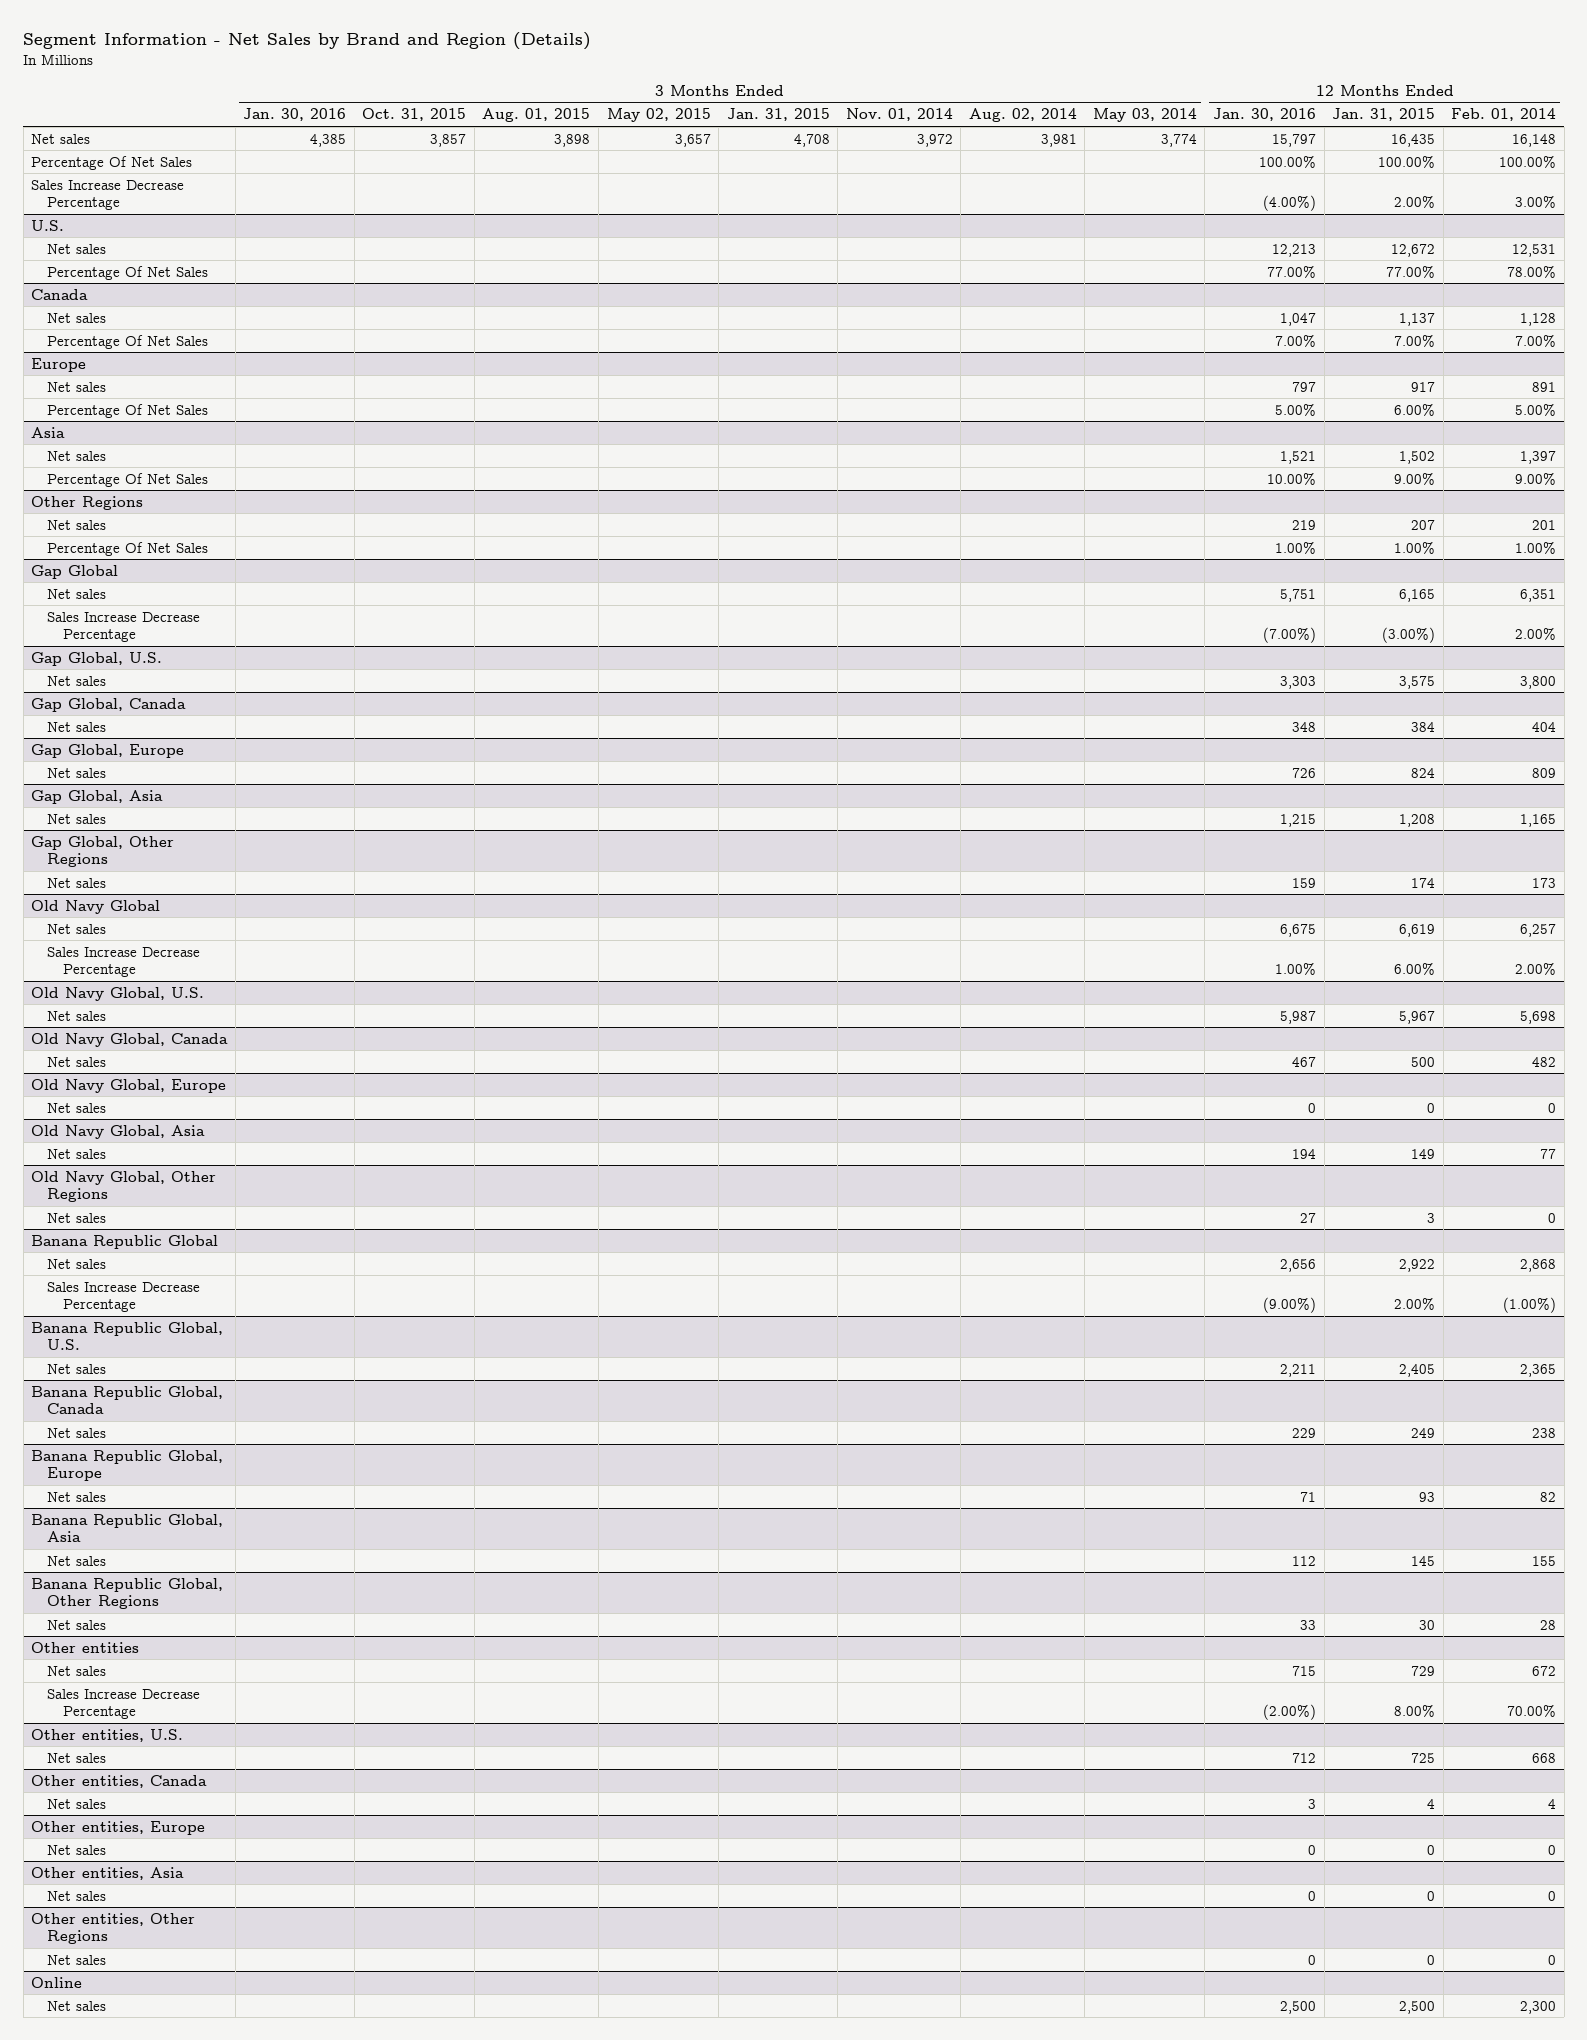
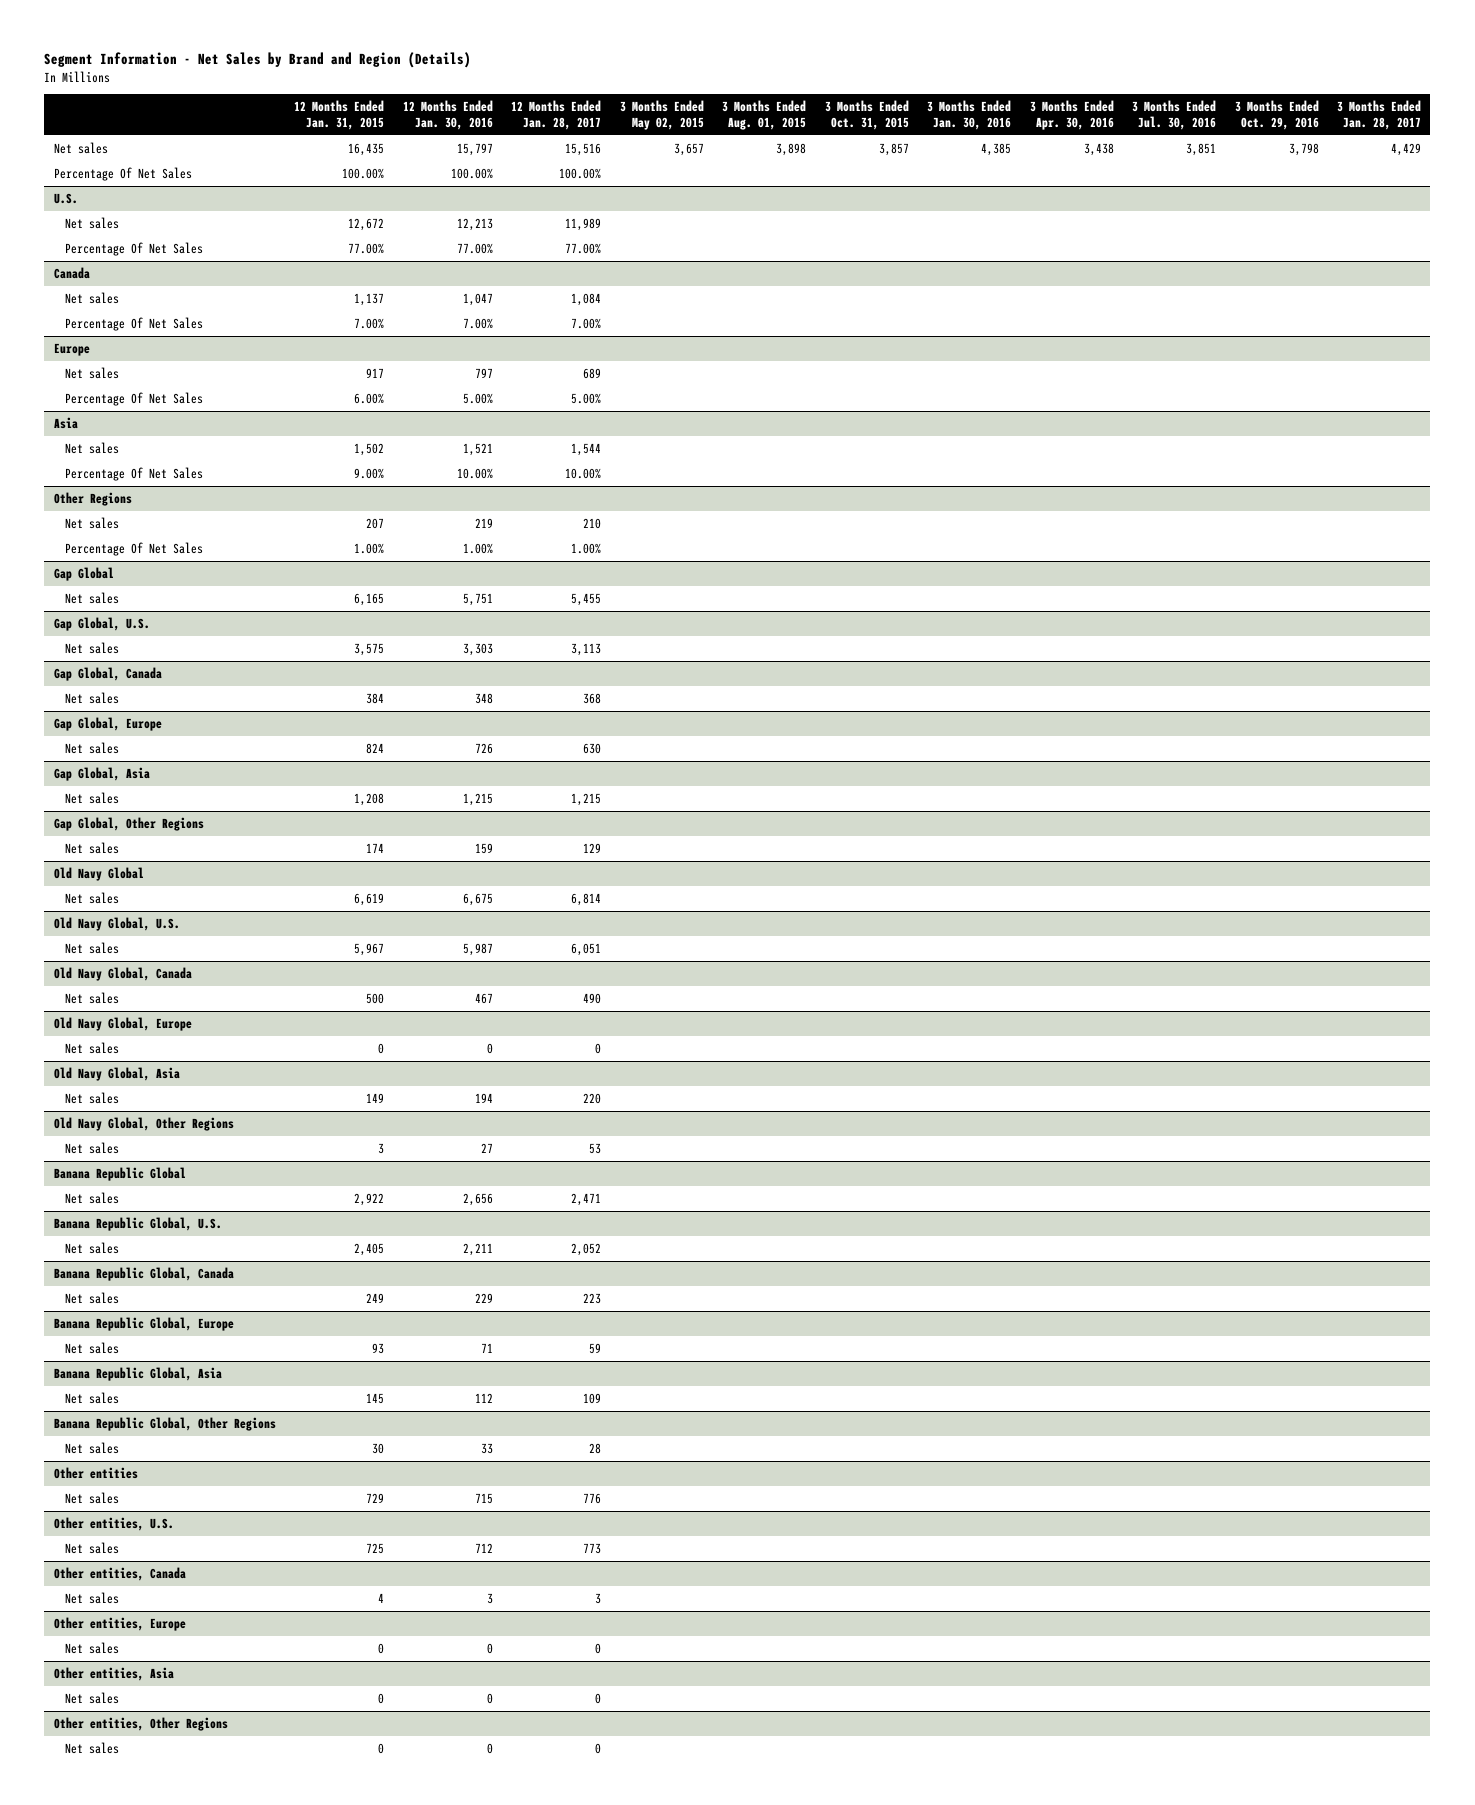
- | 3 Months Ended Jan. 30, 2016 | 3 Months Ended Oct. 31, 2015 | 3 Months Ended Aug. 01, 2015 | 3 Months Ended May 02, 2015 | 3 Months Ended Jan. 31, 2015 | 3 Months Ended Nov. 01, 2014 | 3 Months Ended Aug. 02, 2014 | 3 Months Ended May 03, 2014 | 12 Months Ended Jan. 30, 2016 | 12 Months Ended Jan. 31, 2015 | 12 Months Ended Feb. 01, 2014
+ | 12 Months Ended Jan. 31, 2015 | 12 Months Ended Jan. 30, 2016 | 12 Months Ended Jan. 28, 2017 | 3 Months Ended May 02, 2015 | 3 Months Ended Aug. 01, 2015 | 3 Months Ended Oct. 31, 2015 | 3 Months Ended Jan. 30, 2016 | 3 Months Ended Apr. 30, 2016 | 3 Months Ended Jul. 30, 2016 | 3 Months Ended Oct. 29, 2016 | 3 Months Ended Jan. 28, 2017
- Sales Increase Decrease Percentage | | | | | | | | | (4.00%) | 2.00% | 3.00%
@ Gap Global
- Sales Increase Decrease Percentage | | | | | | | | | (7.00%) | (3.00%) | 2.00%
@ Old Navy Global
- Sales Increase Decrease Percentage | | | | | | | | | 1.00% | 6.00% | 2.00%
@ Banana Republic Global
- Sales Increase Decrease Percentage | | | | | | | | | (9.00%) | 2.00% | (1.00%)
@ Other entities
- Sales Increase Decrease Percentage | | | | | | | | | (2.00%) | 8.00% | 70.00%
- Online
- Net sales | | | | | | | | | 2,500 | 2,500 | 2,300

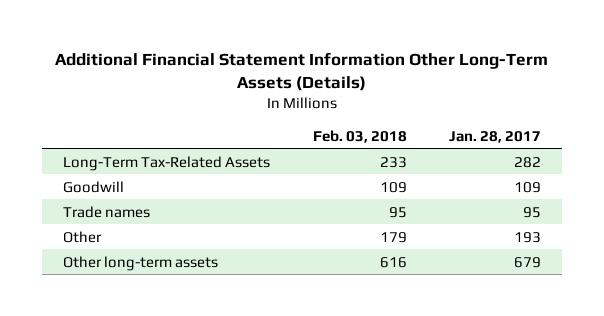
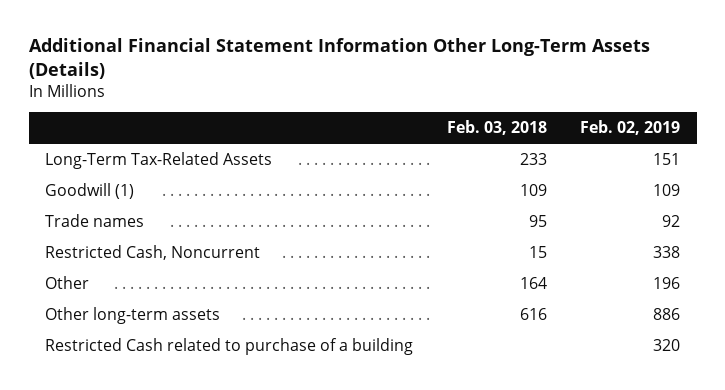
- | Feb. 03, 2018 | Jan. 28, 2017
+ | Feb. 03, 2018 | Feb. 02, 2019
- Goodwill | 109 | 109
+ Goodwill (1) | 109 | 109
- Other | 179 | 193
+ Restricted Cash, Noncurrent | 15 | 338
+ Other | 164 | 196
+ Restricted Cash related to purchase of a building | | 320

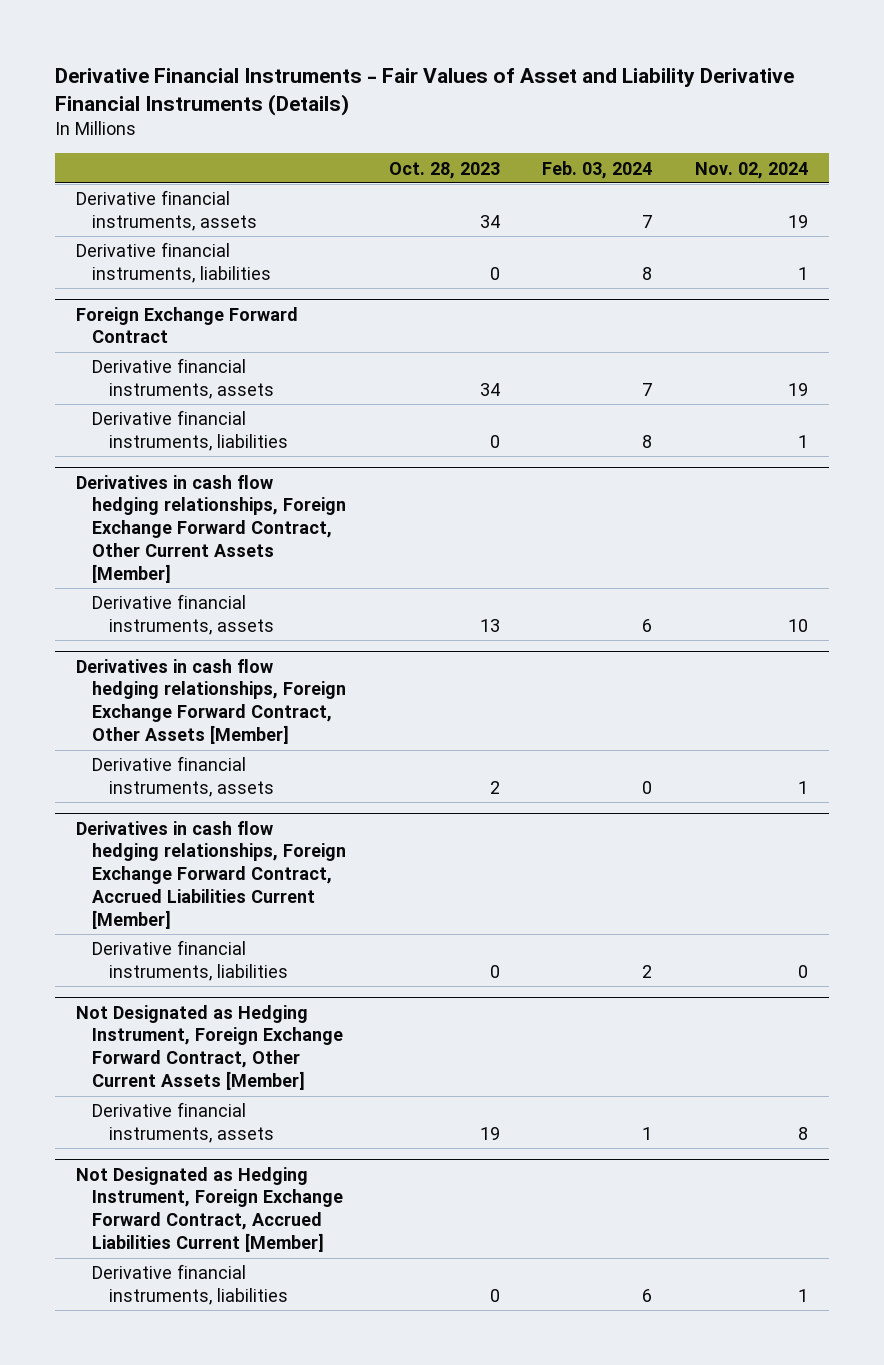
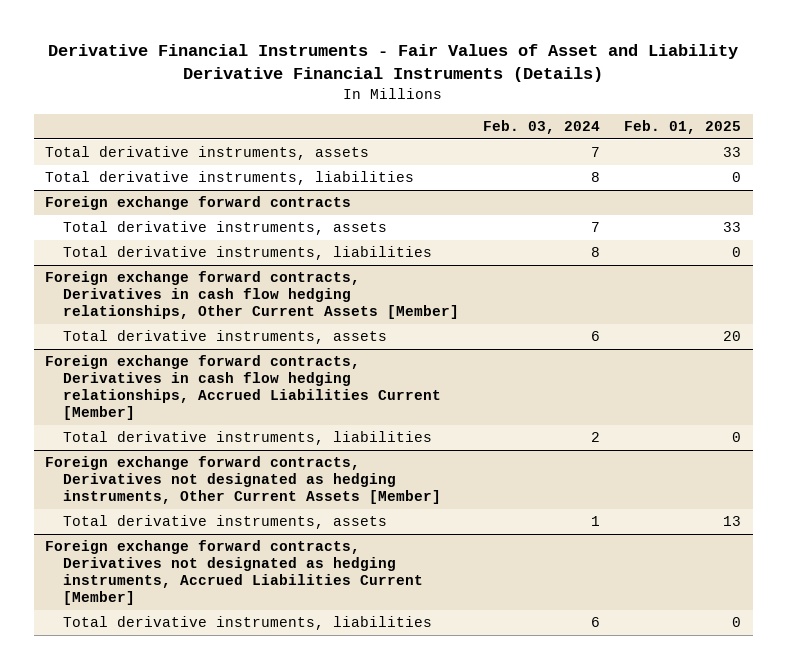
- | Oct. 28, 2023 | Feb. 03, 2024 | Nov. 02, 2024
+ | Feb. 03, 2024 | Feb. 01, 2025
- Derivative financial instruments, assets | 34 | 7 | 19
- Derivative financial instruments, liabilities | 0 | 8 | 1
- Foreign Exchange Forward Contract
- Derivative financial instruments, assets | 34 | 7 | 19
- Derivative financial instruments, liabilities | 0 | 8 | 1
- Derivatives in cash flow hedging relationships, Foreign Exchange Forward Contract, Other Current Assets [Member]
- Derivative financial instruments, assets | 13 | 6 | 10
- Derivatives in cash flow hedging relationships, Foreign Exchange Forward Contract, Other Assets [Member]
- Derivative financial instruments, assets | 2 | 0 | 1
- Derivatives in cash flow hedging relationships, Foreign Exchange Forward Contract, Accrued Liabilities Current [Member]
- Derivative financial instruments, liabilities | 0 | 2 | 0
- Not Designated as Hedging Instrument, Foreign Exchange Forward Contract, Other Current Assets [Member]
- Derivative financial instruments, assets | 19 | 1 | 8
- Not Designated as Hedging Instrument, Foreign Exchange Forward Contract, Accrued Liabilities Current [Member]
- Derivative financial instruments, liabilities | 0 | 6 | 1
+ Total derivative instruments, assets | 7 | 33
+ Total derivative instruments, liabilities | 8 | 0
+ Foreign exchange forward contracts
+ Total derivative instruments, assets | 7 | 33
+ Total derivative instruments, liabilities | 8 | 0
+ Foreign exchange forward contracts, Derivatives in cash flow hedging relationships, Other Current Assets [Member]
+ Total derivative instruments, assets | 6 | 20
+ Foreign exchange forward contracts, Derivatives in cash flow hedging relationships, Accrued Liabilities Current [Member]
+ Total derivative instruments, liabilities | 2 | 0
+ Foreign exchange forward contracts, Derivatives not designated as hedging instruments, Other Current Assets [Member]
+ Total derivative instruments, assets | 1 | 13
+ Foreign exchange forward contracts, Derivatives not designated as hedging instruments, Accrued Liabilities Current [Member]
+ Total derivative instruments, liabilities | 6 | 0

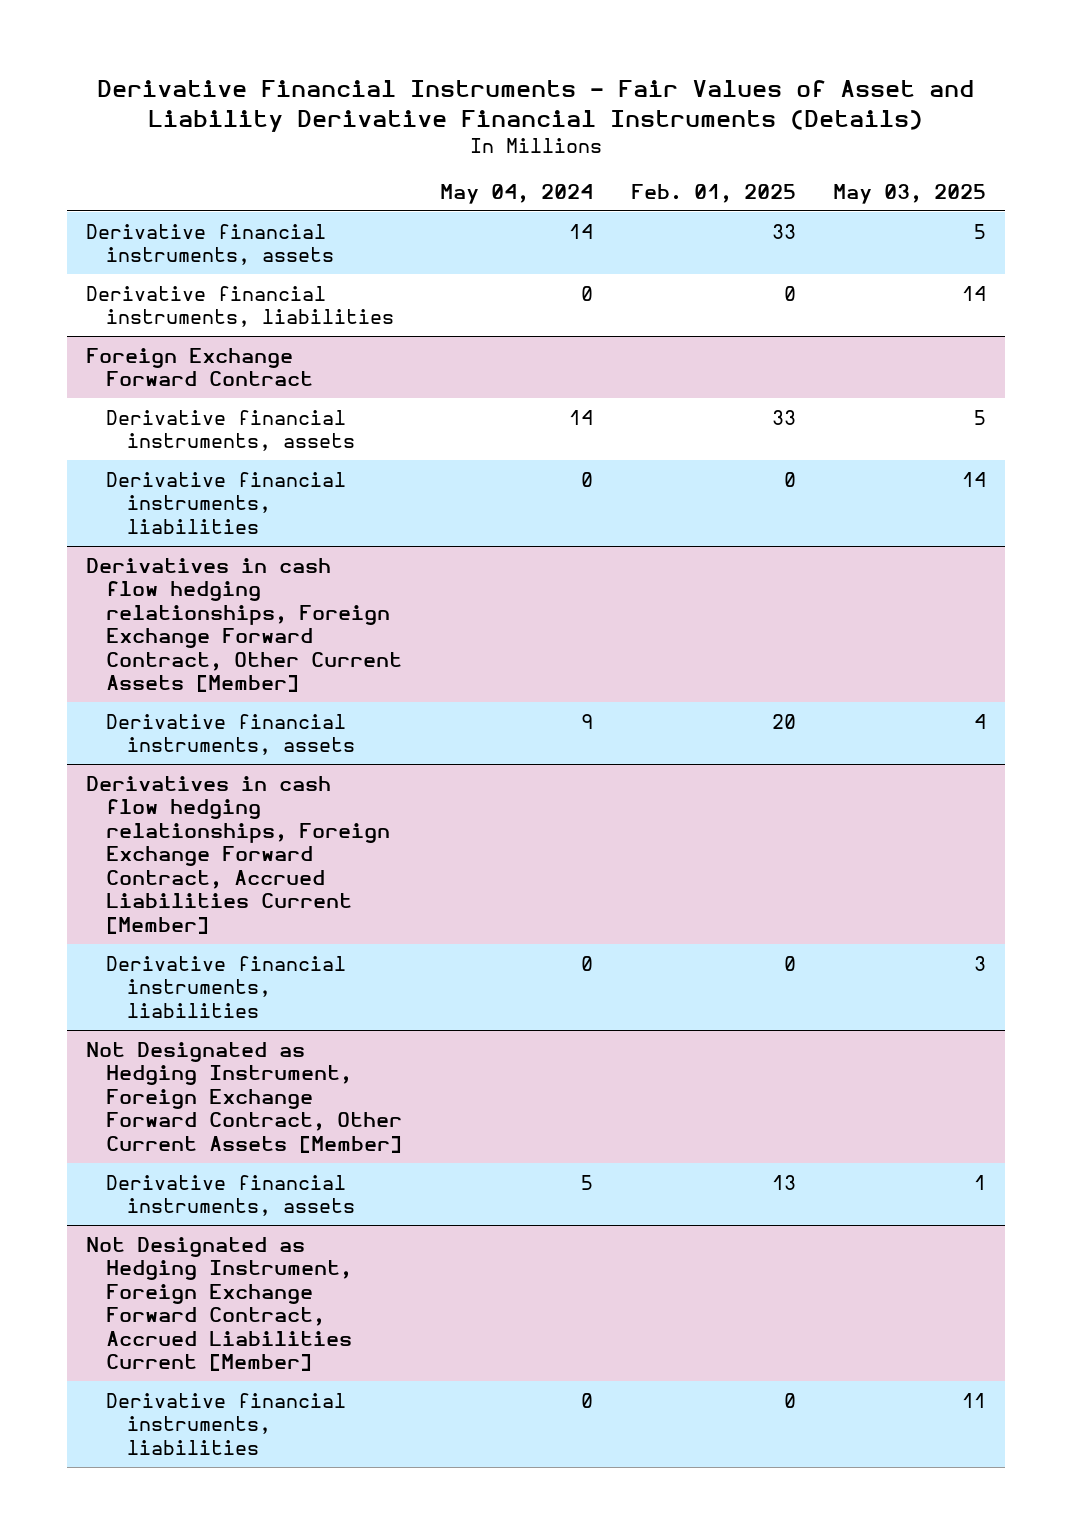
- | Feb. 03, 2024 | Feb. 01, 2025
+ | May 04, 2024 | Feb. 01, 2025 | May 03, 2025
- Total derivative instruments, assets | 7 | 33
- Total derivative instruments, liabilities | 8 | 0
- Foreign exchange forward contracts
- Total derivative instruments, assets | 7 | 33
- Total derivative instruments, liabilities | 8 | 0
- Foreign exchange forward contracts, Derivatives in cash flow hedging relationships, Other Current Assets [Member]
- Total derivative instruments, assets | 6 | 20
- Foreign exchange forward contracts, Derivatives in cash flow hedging relationships, Accrued Liabilities Current [Member]
- Total derivative instruments, liabilities | 2 | 0
- Foreign exchange forward contracts, Derivatives not designated as hedging instruments, Other Current Assets [Member]
- Total derivative instruments, assets | 1 | 13
- Foreign exchange forward contracts, Derivatives not designated as hedging instruments, Accrued Liabilities Current [Member]
- Total derivative instruments, liabilities | 6 | 0
+ Derivative financial instruments, assets | 14 | 33 | 5
+ Derivative financial instruments, liabilities | 0 | 0 | 14
+ Foreign Exchange Forward Contract
+ Derivative financial instruments, assets | 14 | 33 | 5
+ Derivative financial instruments, liabilities | 0 | 0 | 14
+ Derivatives in cash flow hedging relationships, Foreign Exchange Forward Contract, Other Current Assets [Member]
+ Derivative financial instruments, assets | 9 | 20 | 4
+ Derivatives in cash flow hedging relationships, Foreign Exchange Forward Contract, Accrued Liabilities Current [Member]
+ Derivative financial instruments, liabilities | 0 | 0 | 3
+ Not Designated as Hedging Instrument, Foreign Exchange Forward Contract, Other Current Assets [Member]
+ Derivative financial instruments, assets | 5 | 13 | 1
+ Not Designated as Hedging Instrument, Foreign Exchange Forward Contract, Accrued Liabilities Current [Member]
+ Derivative financial instruments, liabilities | 0 | 0 | 11

